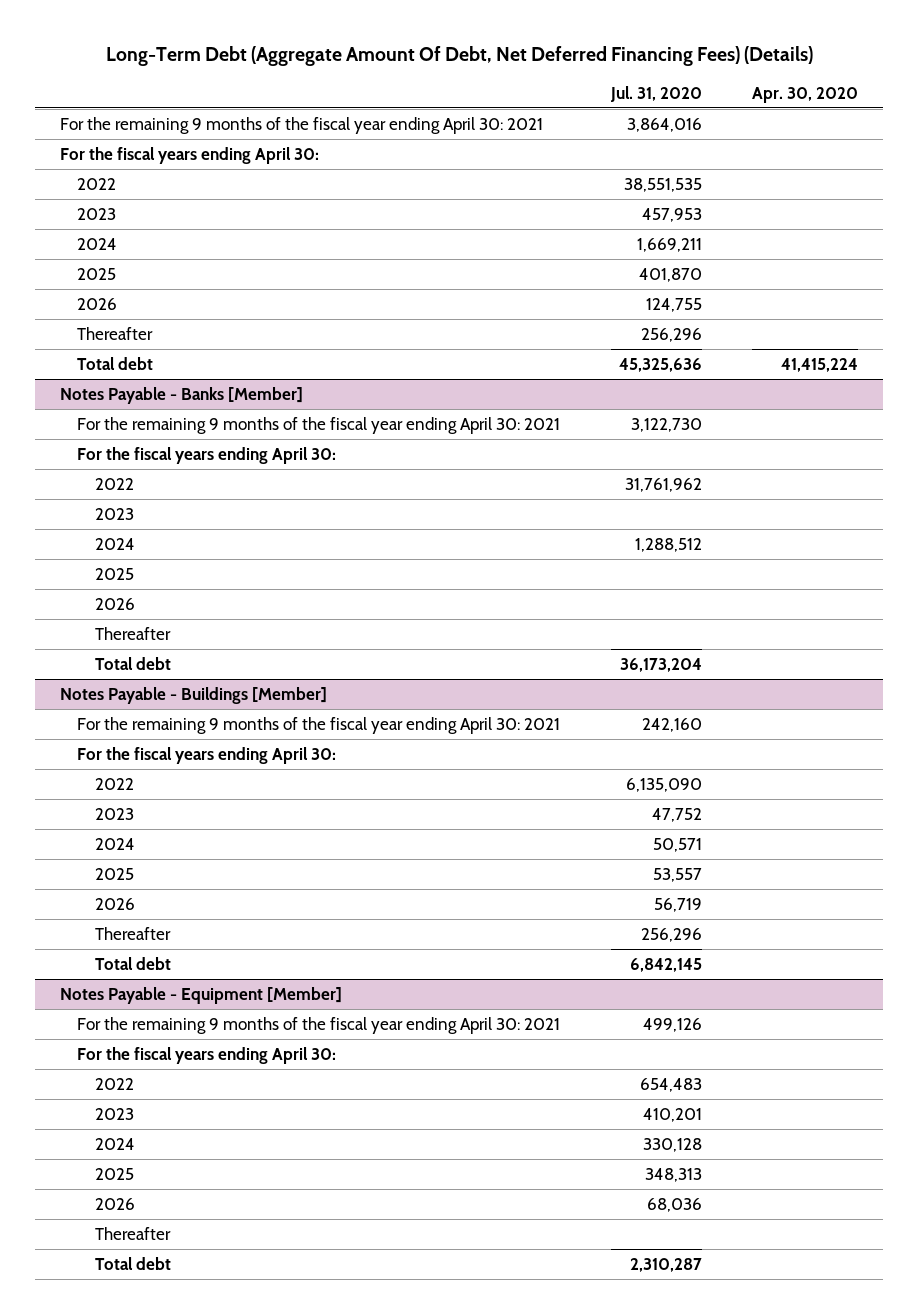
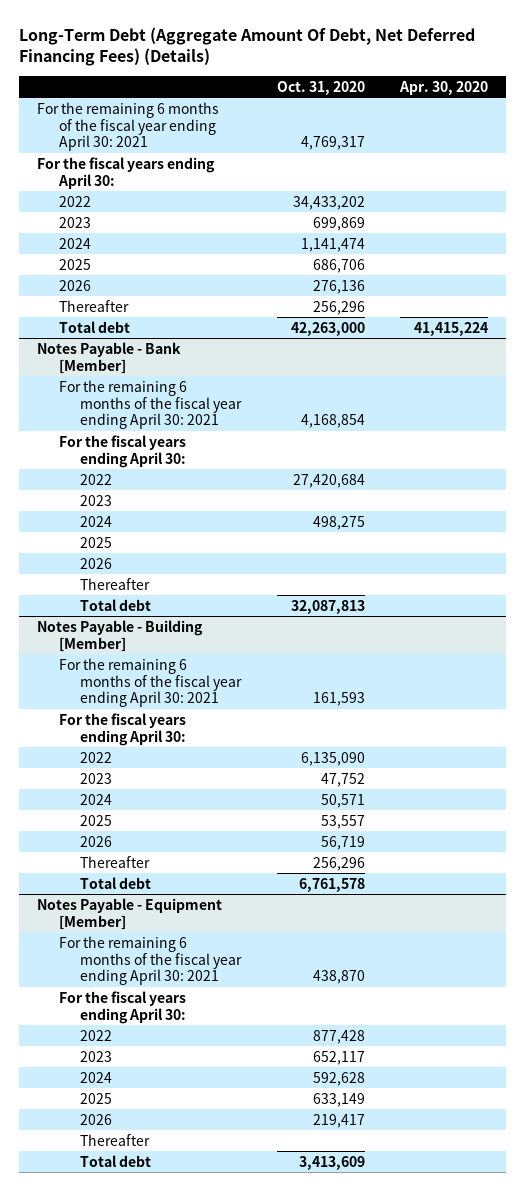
- | Jul. 31, 2020 | Apr. 30, 2020
+ | Oct. 31, 2020 | Apr. 30, 2020
- For the remaining 9 months of the fiscal year ending April 30: 2021 | 3,864,016 |
+ For the remaining 6 months of the fiscal year ending April 30: 2021 | 4,769,317 |
- Notes Payable - Banks [Member]
- For the remaining 9 months of the fiscal year ending April 30: 2021 | 3,122,730 |
+ Notes Payable - Bank [Member]
+ For the remaining 6 months of the fiscal year ending April 30: 2021 | 4,168,854 |
- Notes Payable - Buildings [Member]
- For the remaining 9 months of the fiscal year ending April 30: 2021 | 242,160 |
+ Notes Payable - Building [Member]
+ For the remaining 6 months of the fiscal year ending April 30: 2021 | 161,593 |
@ Notes Payable - Equipment [Member]
- For the remaining 9 months of the fiscal year ending April 30: 2021 | 499,126 |
+ For the remaining 6 months of the fiscal year ending April 30: 2021 | 438,870 |

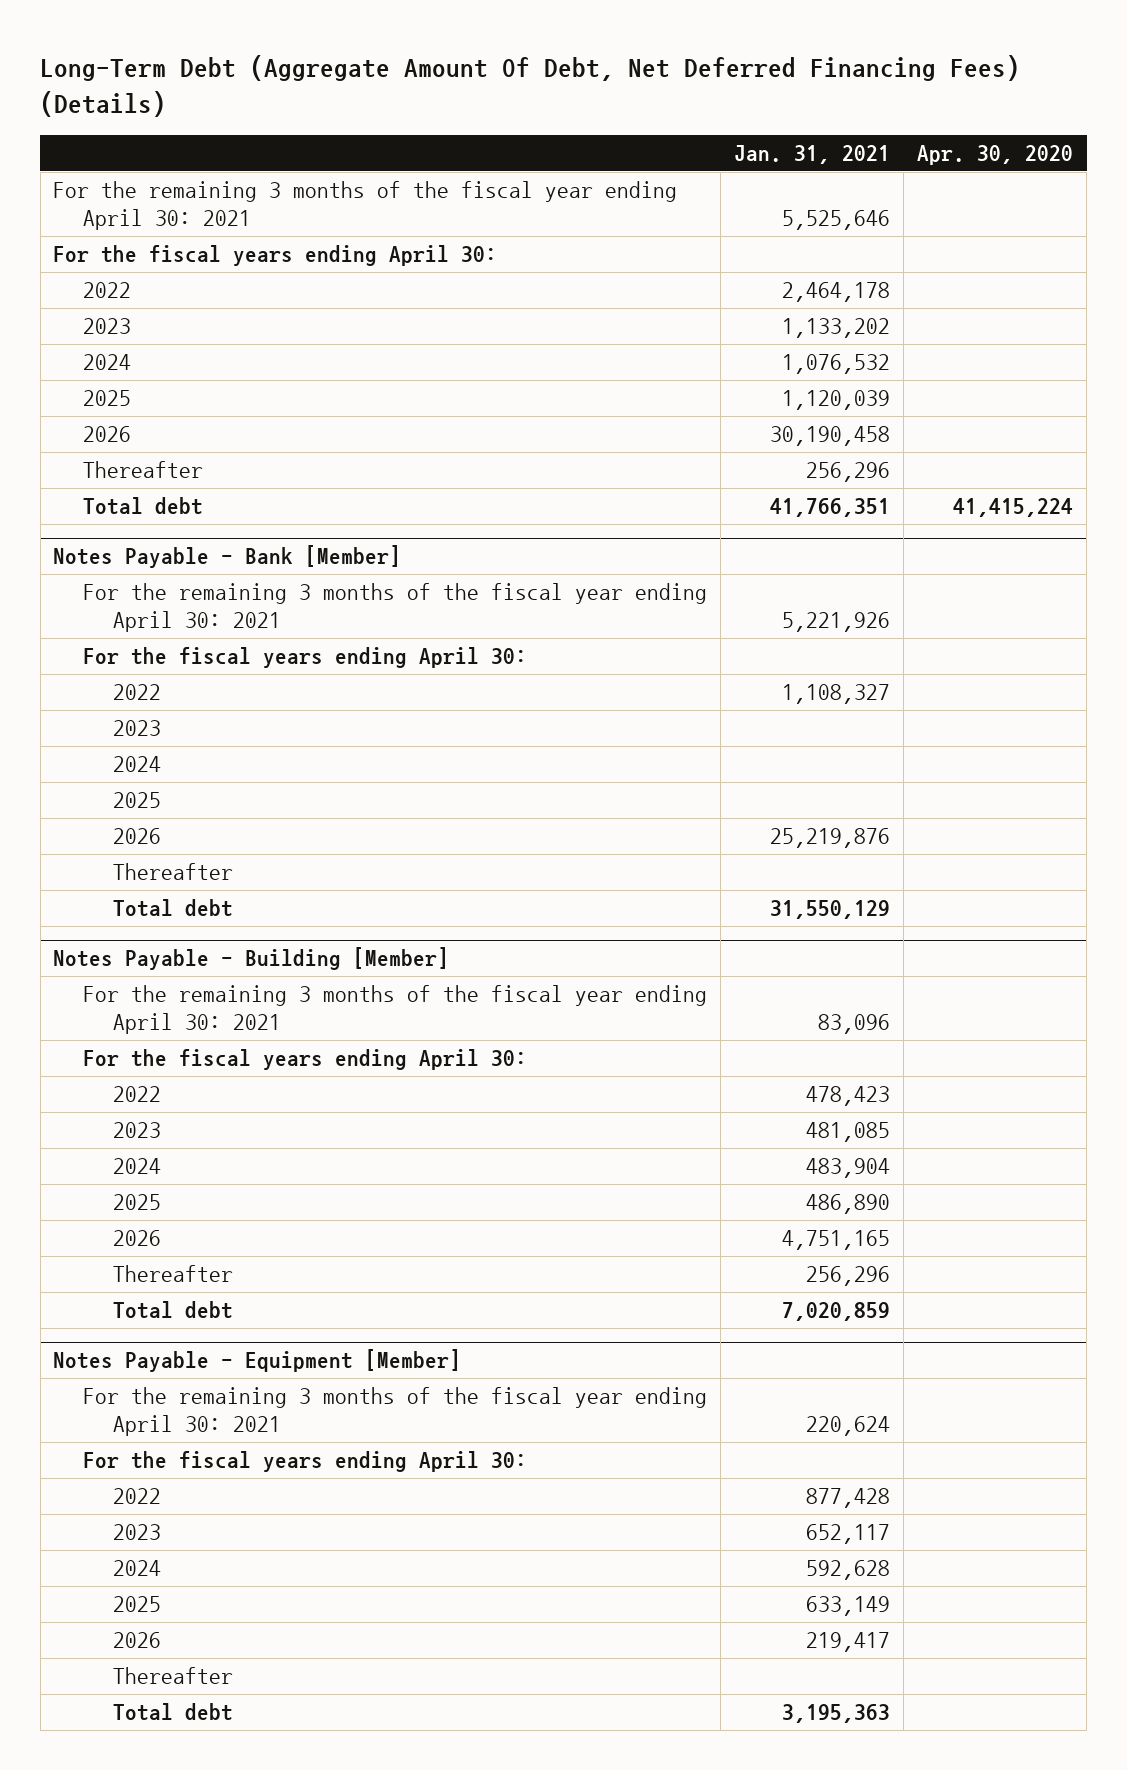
- | Oct. 31, 2020 | Apr. 30, 2020
+ | Jan. 31, 2021 | Apr. 30, 2020
- For the remaining 6 months of the fiscal year ending April 30: 2021 | 4,769,317 |
+ For the remaining 3 months of the fiscal year ending April 30: 2021 | 5,525,646 |
@ Notes Payable - Bank [Member]
- For the remaining 6 months of the fiscal year ending April 30: 2021 | 4,168,854 |
+ For the remaining 3 months of the fiscal year ending April 30: 2021 | 5,221,926 |
@ Notes Payable - Building [Member]
- For the remaining 6 months of the fiscal year ending April 30: 2021 | 161,593 |
+ For the remaining 3 months of the fiscal year ending April 30: 2021 | 83,096 |
@ Notes Payable - Equipment [Member]
- For the remaining 6 months of the fiscal year ending April 30: 2021 | 438,870 |
+ For the remaining 3 months of the fiscal year ending April 30: 2021 | 220,624 |

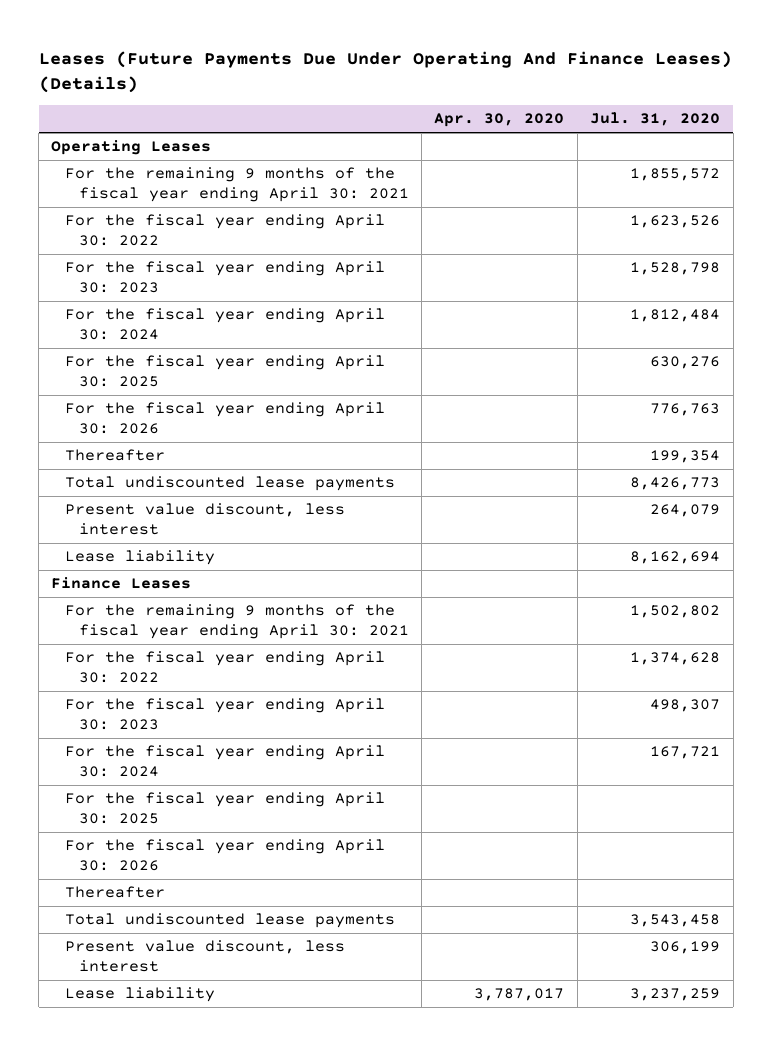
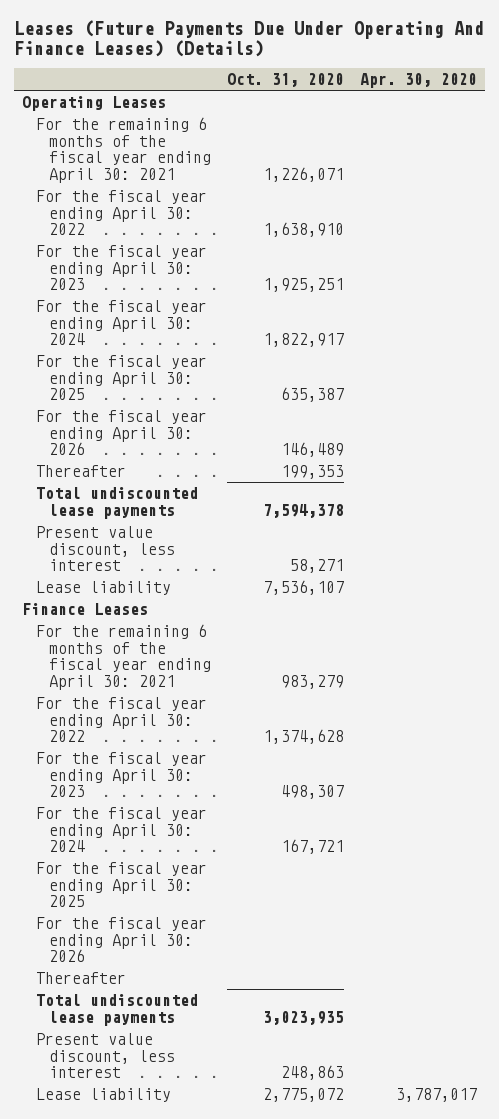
- | Apr. 30, 2020 | Jul. 31, 2020
+ | Oct. 31, 2020 | Apr. 30, 2020
- For the remaining 9 months of the fiscal year ending April 30: 2021 | | 1,855,572
+ For the remaining 6 months of the fiscal year ending April 30: 2021 | 1,226,071 |
- For the remaining 9 months of the fiscal year ending April 30: 2021 | | 1,502,802
+ For the remaining 6 months of the fiscal year ending April 30: 2021 | 983,279 |

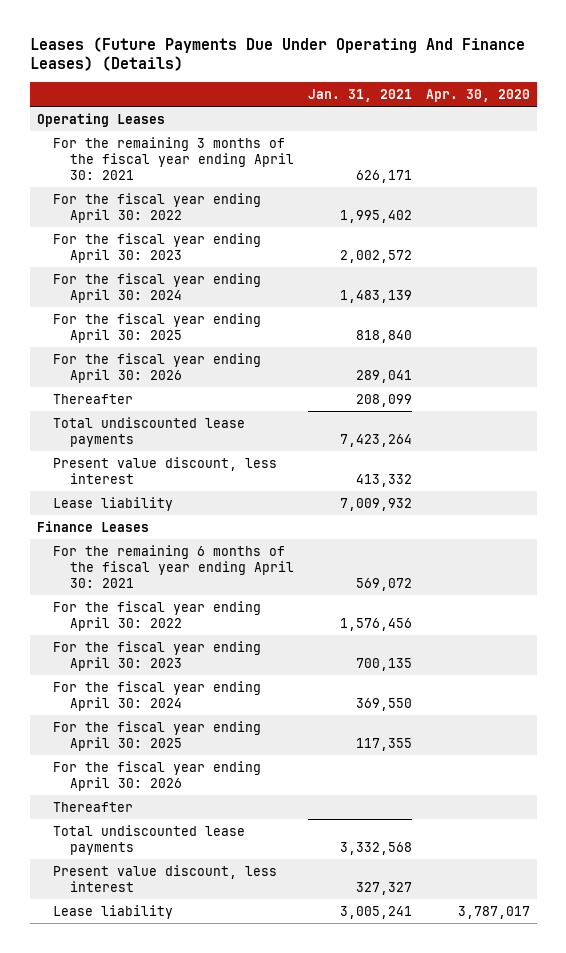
- | Oct. 31, 2020 | Apr. 30, 2020
+ | Jan. 31, 2021 | Apr. 30, 2020
- For the remaining 6 months of the fiscal year ending April 30: 2021 | 1,226,071 |
+ For the remaining 3 months of the fiscal year ending April 30: 2021 | 626,171 |

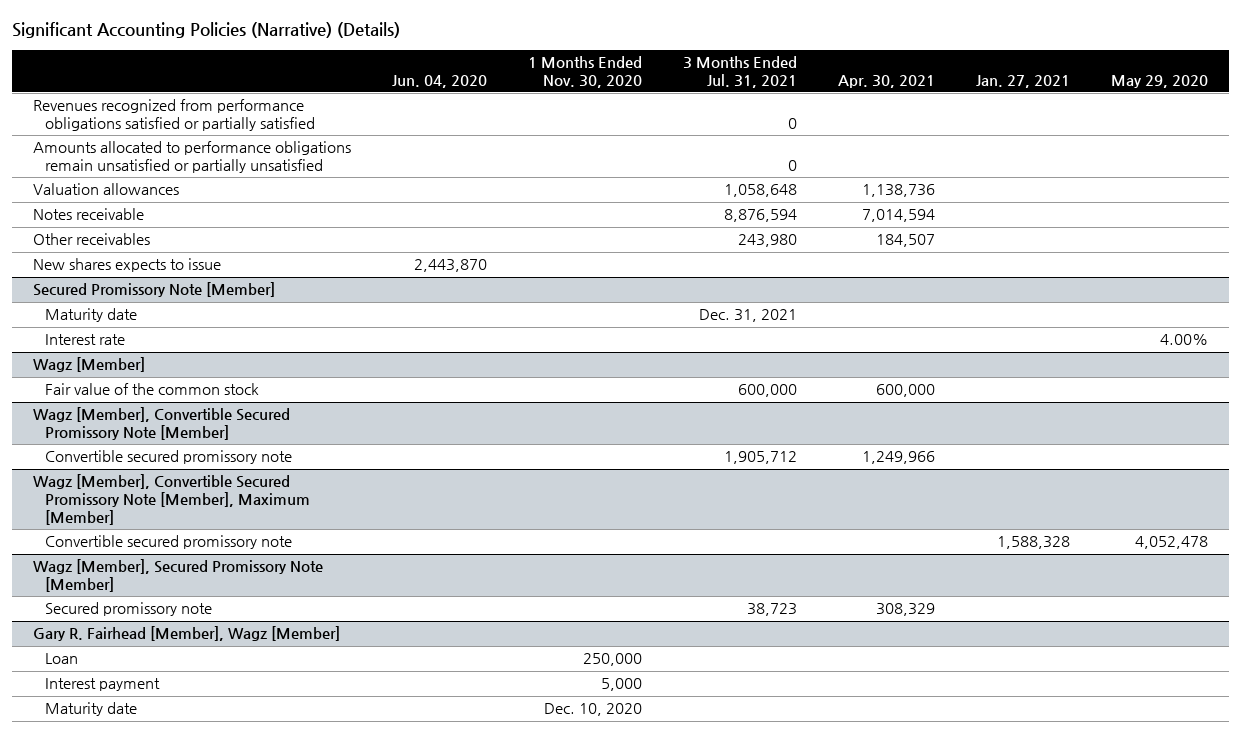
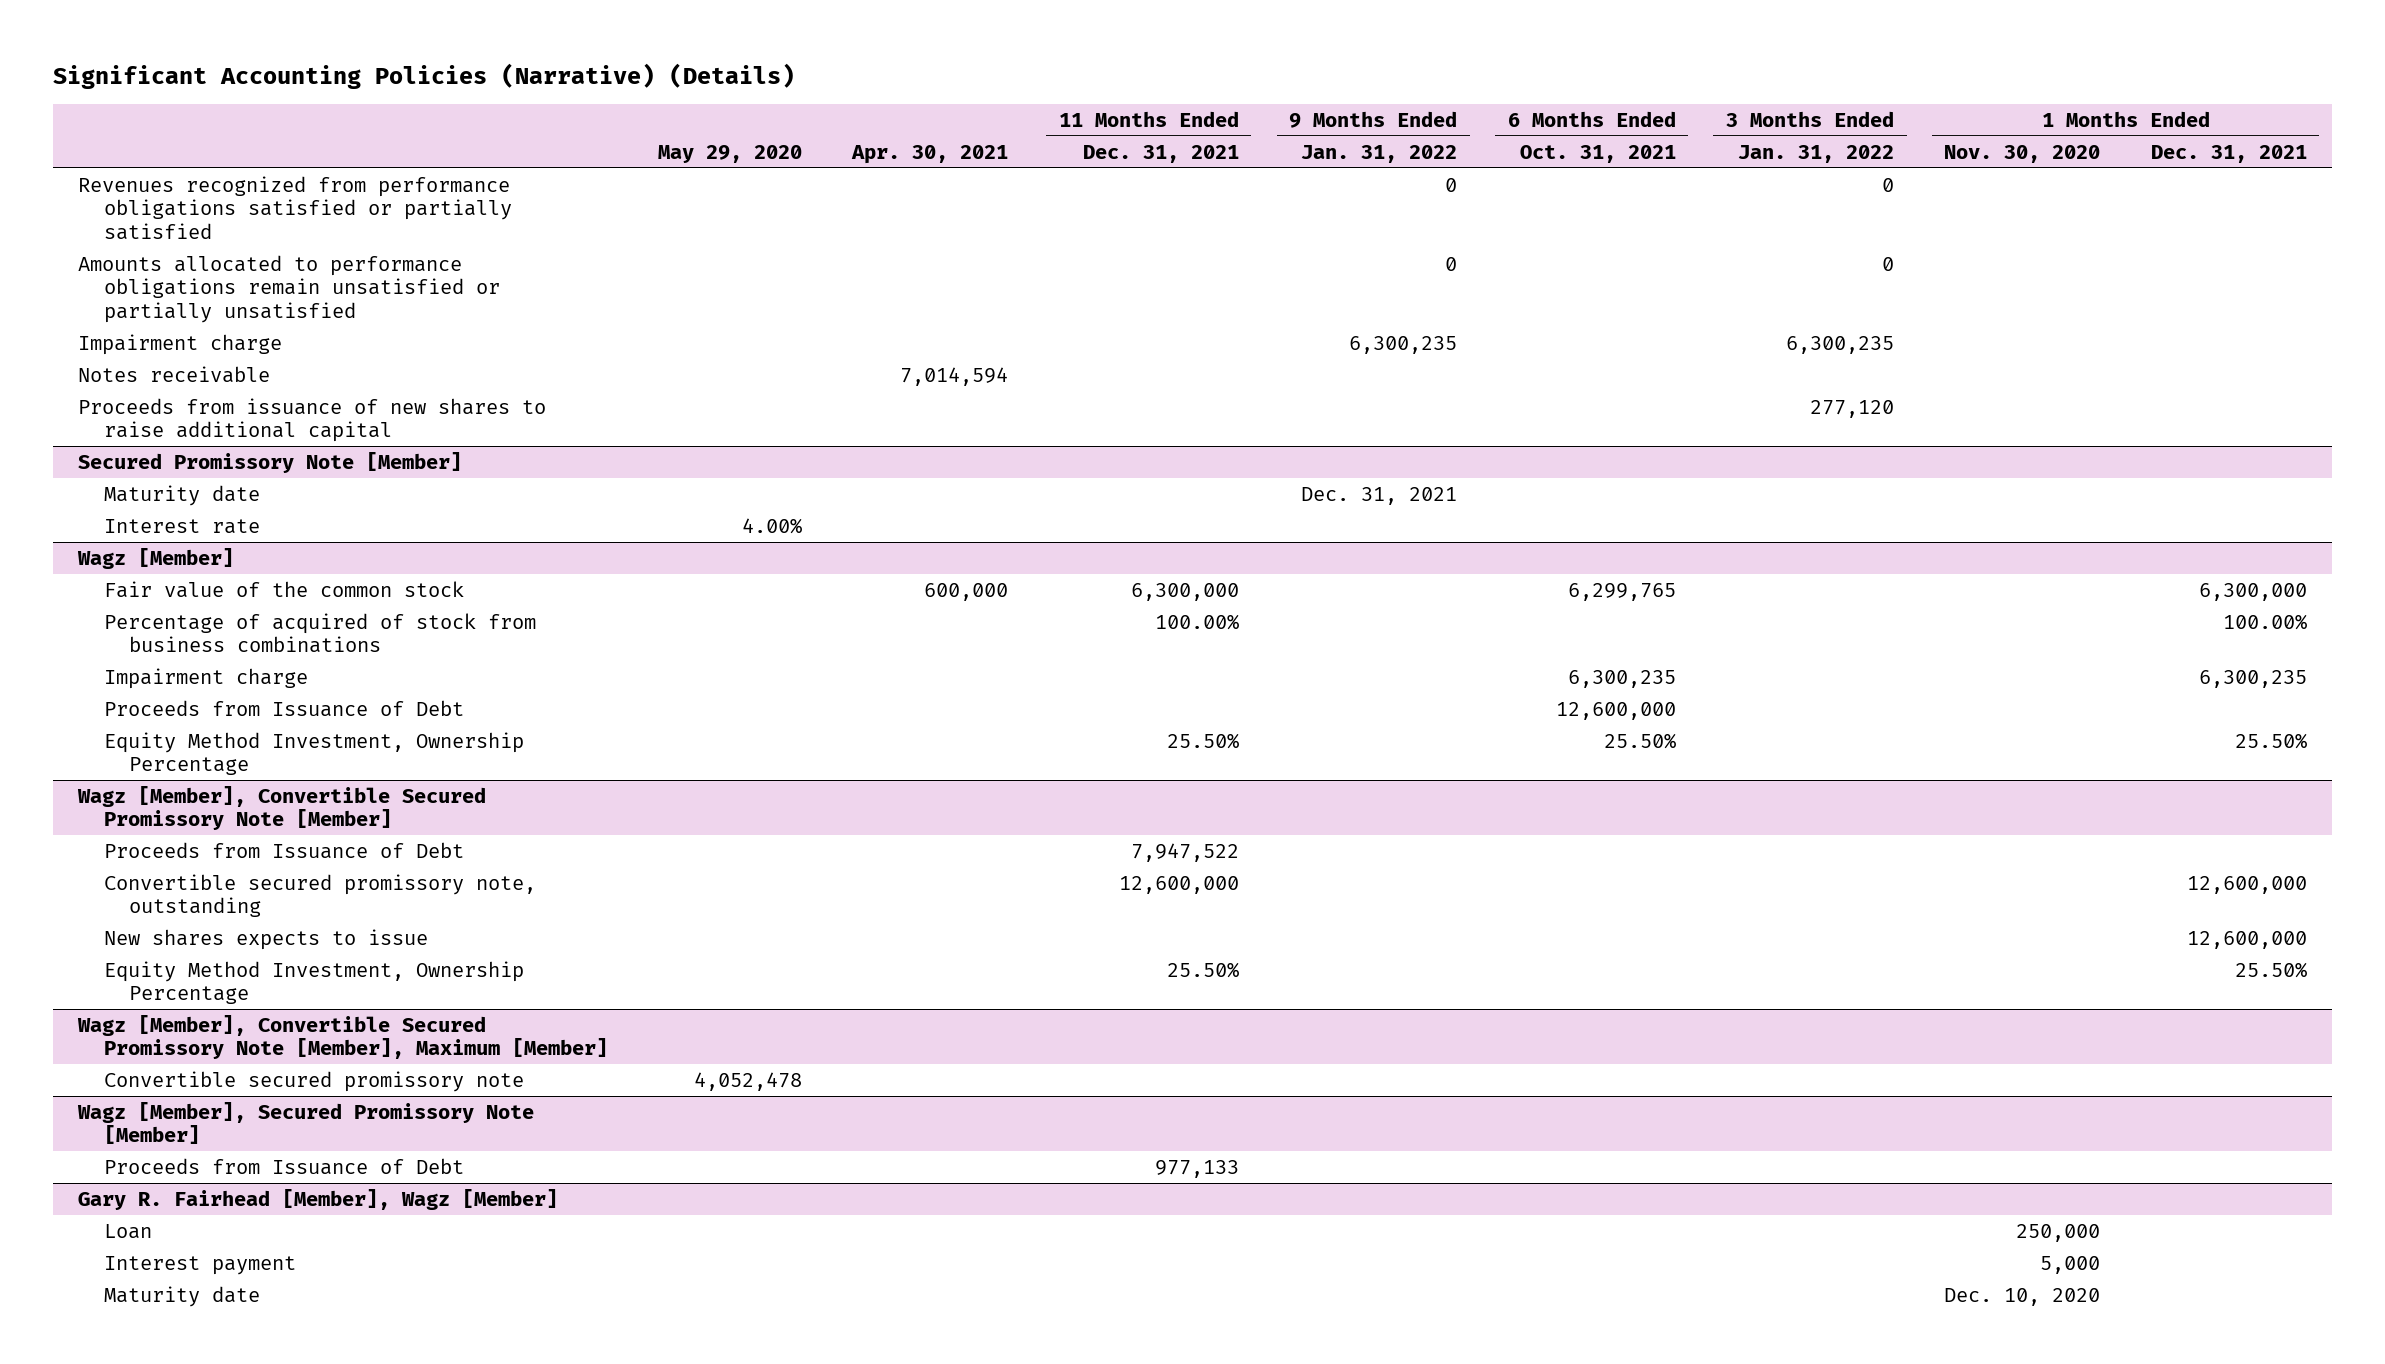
- | Jun. 04, 2020 | 1 Months Ended Nov. 30, 2020 | 3 Months Ended Jul. 31, 2021 | Apr. 30, 2021 | Jan. 27, 2021 | May 29, 2020
+ | May 29, 2020 | Apr. 30, 2021 | 11 Months Ended Dec. 31, 2021 | 9 Months Ended Jan. 31, 2022 | 6 Months Ended Oct. 31, 2021 | 3 Months Ended Jan. 31, 2022 | 1 Months Ended Nov. 30, 2020 | 1 Months Ended Dec. 31, 2021
- Valuation allowances | | | 1,058,648 | 1,138,736 | |
+ Impairment charge | | | | 6,300,235 | | 6,300,235 | |
- Other receivables | | | 243,980 | 184,507 | |
- New shares expects to issue | 2,443,870 | | | | |
+ Proceeds from issuance of new shares to raise additional capital | | | | | | 277,120 | |
@ Wagz [Member]
+ Percentage of acquired of stock from business combinations | | | 100.00% | | | | | 100.00%
+ Impairment charge | | | | | 6,300,235 | | | 6,300,235
+ Proceeds from Issuance of Debt | | | | | 12,600,000 | | |
+ Equity Method Investment, Ownership Percentage | | | 25.50% | | 25.50% | | | 25.50%
@ Wagz [Member], Convertible Secured Promissory Note [Member]
- Convertible secured promissory note | | | 1,905,712 | 1,249,966 | |
+ Proceeds from Issuance of Debt | | | 7,947,522 | | | | |
+ Convertible secured promissory note, outstanding | | | 12,600,000 | | | | | 12,600,000
+ New shares expects to issue | | | | | | | | 12,600,000
+ Equity Method Investment, Ownership Percentage | | | 25.50% | | | | | 25.50%
@ Wagz [Member], Secured Promissory Note [Member]
- Secured promissory note | | | 38,723 | 308,329 | |
+ Proceeds from Issuance of Debt | | | 977,133 | | | | |

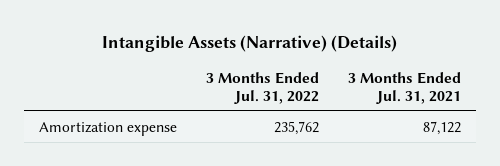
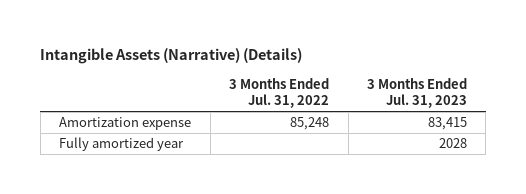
- | 3 Months Ended Jul. 31, 2022 | 3 Months Ended Jul. 31, 2021
+ | 3 Months Ended Jul. 31, 2022 | 3 Months Ended Jul. 31, 2023
- Amortization expense | 235,762 | 87,122
+ Amortization expense | 85,248 | 83,415
+ Fully amortized year | | 2028

